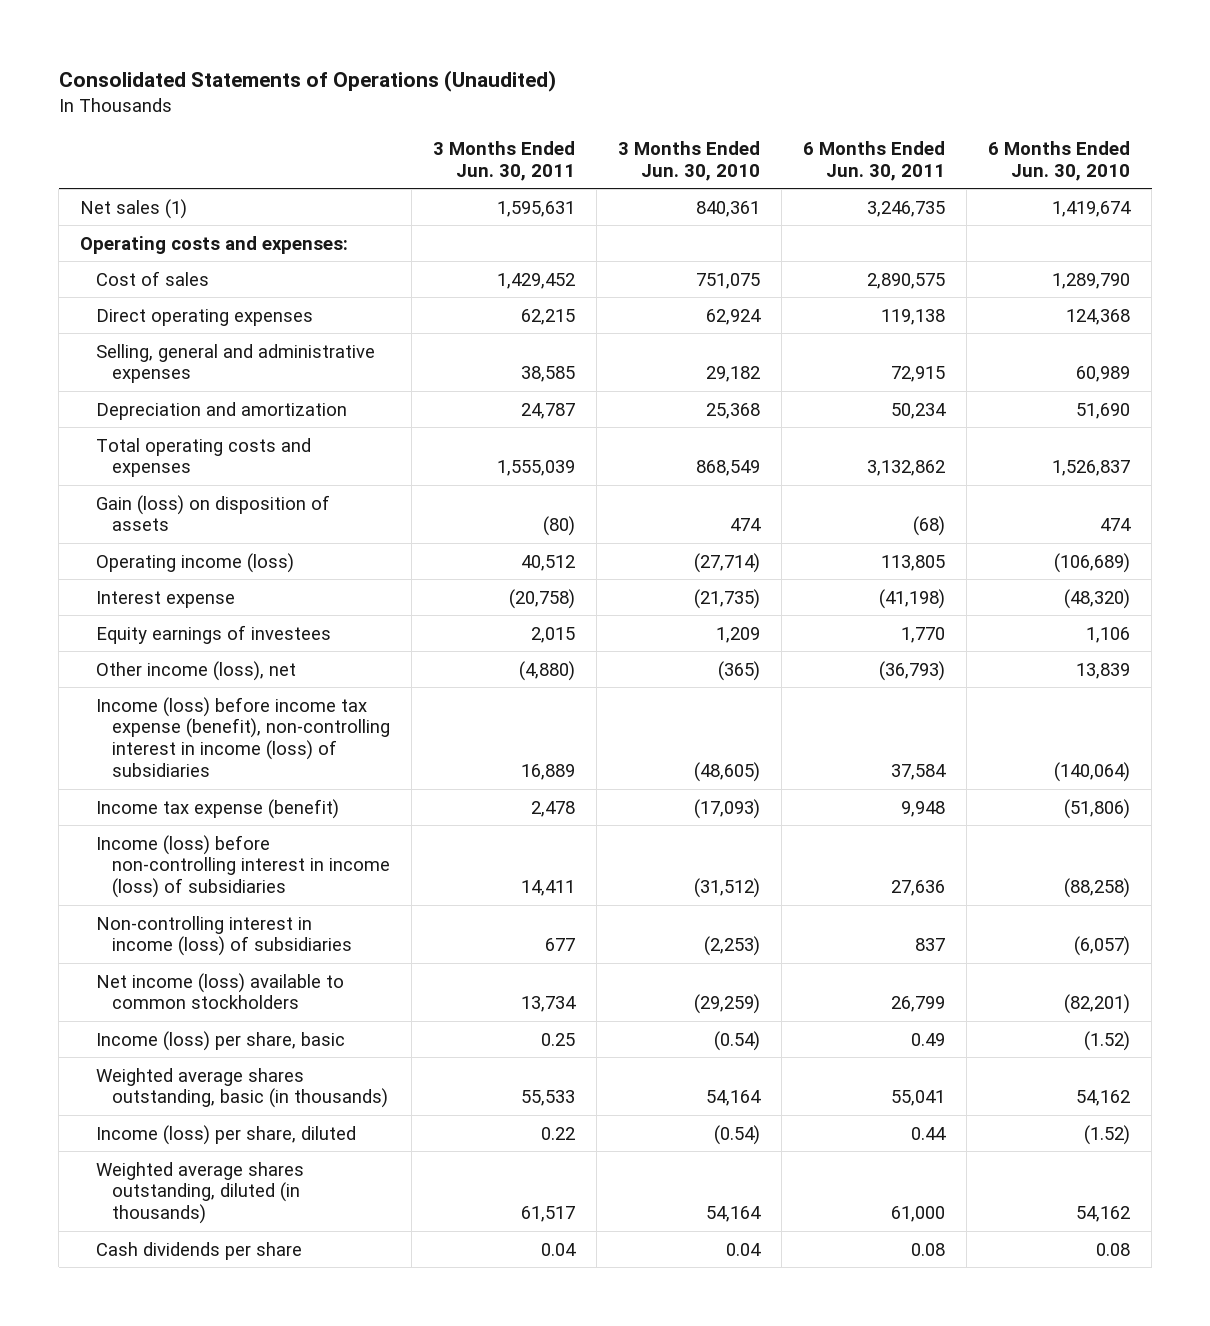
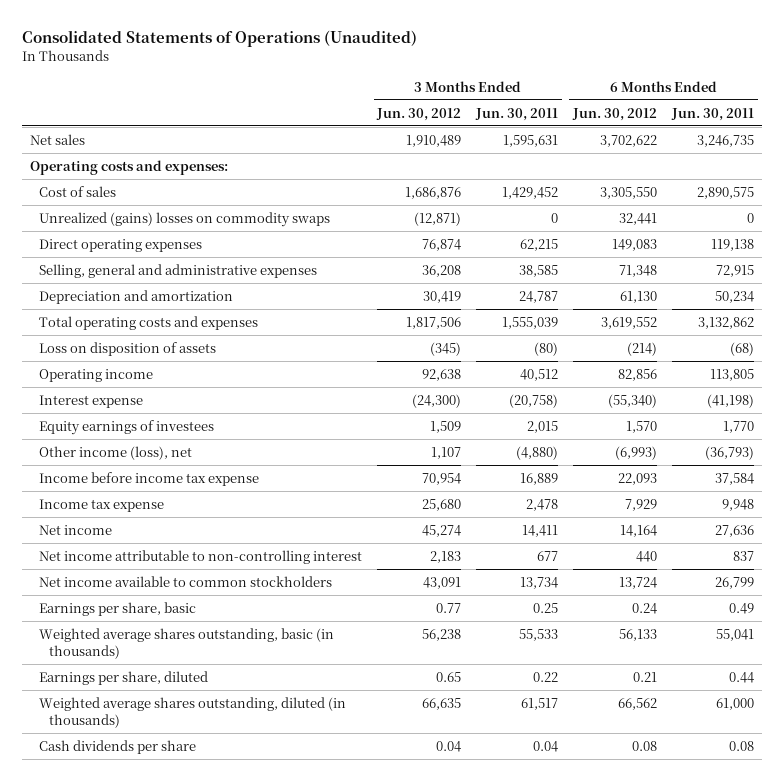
- | 3 Months Ended Jun. 30, 2011 | 3 Months Ended Jun. 30, 2010 | 6 Months Ended Jun. 30, 2011 | 6 Months Ended Jun. 30, 2010
+ | 3 Months Ended Jun. 30, 2012 | 3 Months Ended Jun. 30, 2011 | 6 Months Ended Jun. 30, 2012 | 6 Months Ended Jun. 30, 2011
- Net sales (1) | 1,595,631 | 840,361 | 3,246,735 | 1,419,674
+ Net sales | 1,910,489 | 1,595,631 | 3,702,622 | 3,246,735
+ Unrealized (gains) losses on commodity swaps | (12,871) | 0 | 32,441 | 0
- Gain (loss) on disposition of assets | (80) | 474 | (68) | 474
- Operating income (loss) | 40,512 | (27,714) | 113,805 | (106,689)
+ Loss on disposition of assets | (345) | (80) | (214) | (68)
+ Operating income | 92,638 | 40,512 | 82,856 | 113,805
- Income (loss) before income tax expense (benefit), non-controlling interest in income (loss) of subsidiaries | 16,889 | (48,605) | 37,584 | (140,064)
- Income tax expense (benefit) | 2,478 | (17,093) | 9,948 | (51,806)
- Income (loss) before non-controlling interest in income (loss) of subsidiaries | 14,411 | (31,512) | 27,636 | (88,258)
- Non-controlling interest in income (loss) of subsidiaries | 677 | (2,253) | 837 | (6,057)
- Net income (loss) available to common stockholders | 13,734 | (29,259) | 26,799 | (82,201)
- Income (loss) per share, basic | 0.25 | (0.54) | 0.49 | (1.52)
+ Income before income tax expense | 70,954 | 16,889 | 22,093 | 37,584
+ Income tax expense | 25,680 | 2,478 | 7,929 | 9,948
+ Net income | 45,274 | 14,411 | 14,164 | 27,636
+ Net income attributable to non-controlling interest | 2,183 | 677 | 440 | 837
+ Net income available to common stockholders | 43,091 | 13,734 | 13,724 | 26,799
+ Earnings per share, basic | 0.77 | 0.25 | 0.24 | 0.49
- Income (loss) per share, diluted | 0.22 | (0.54) | 0.44 | (1.52)
+ Earnings per share, diluted | 0.65 | 0.22 | 0.21 | 0.44

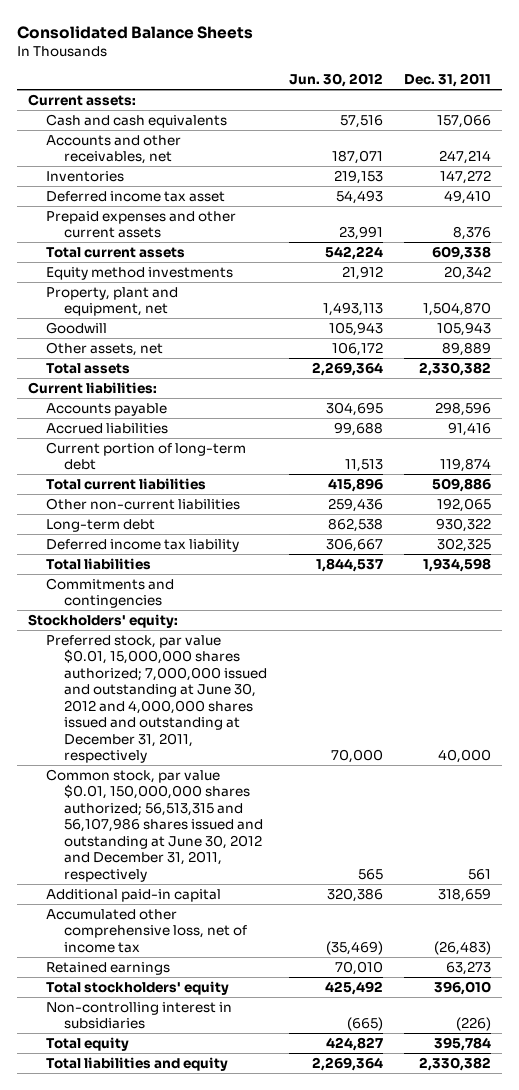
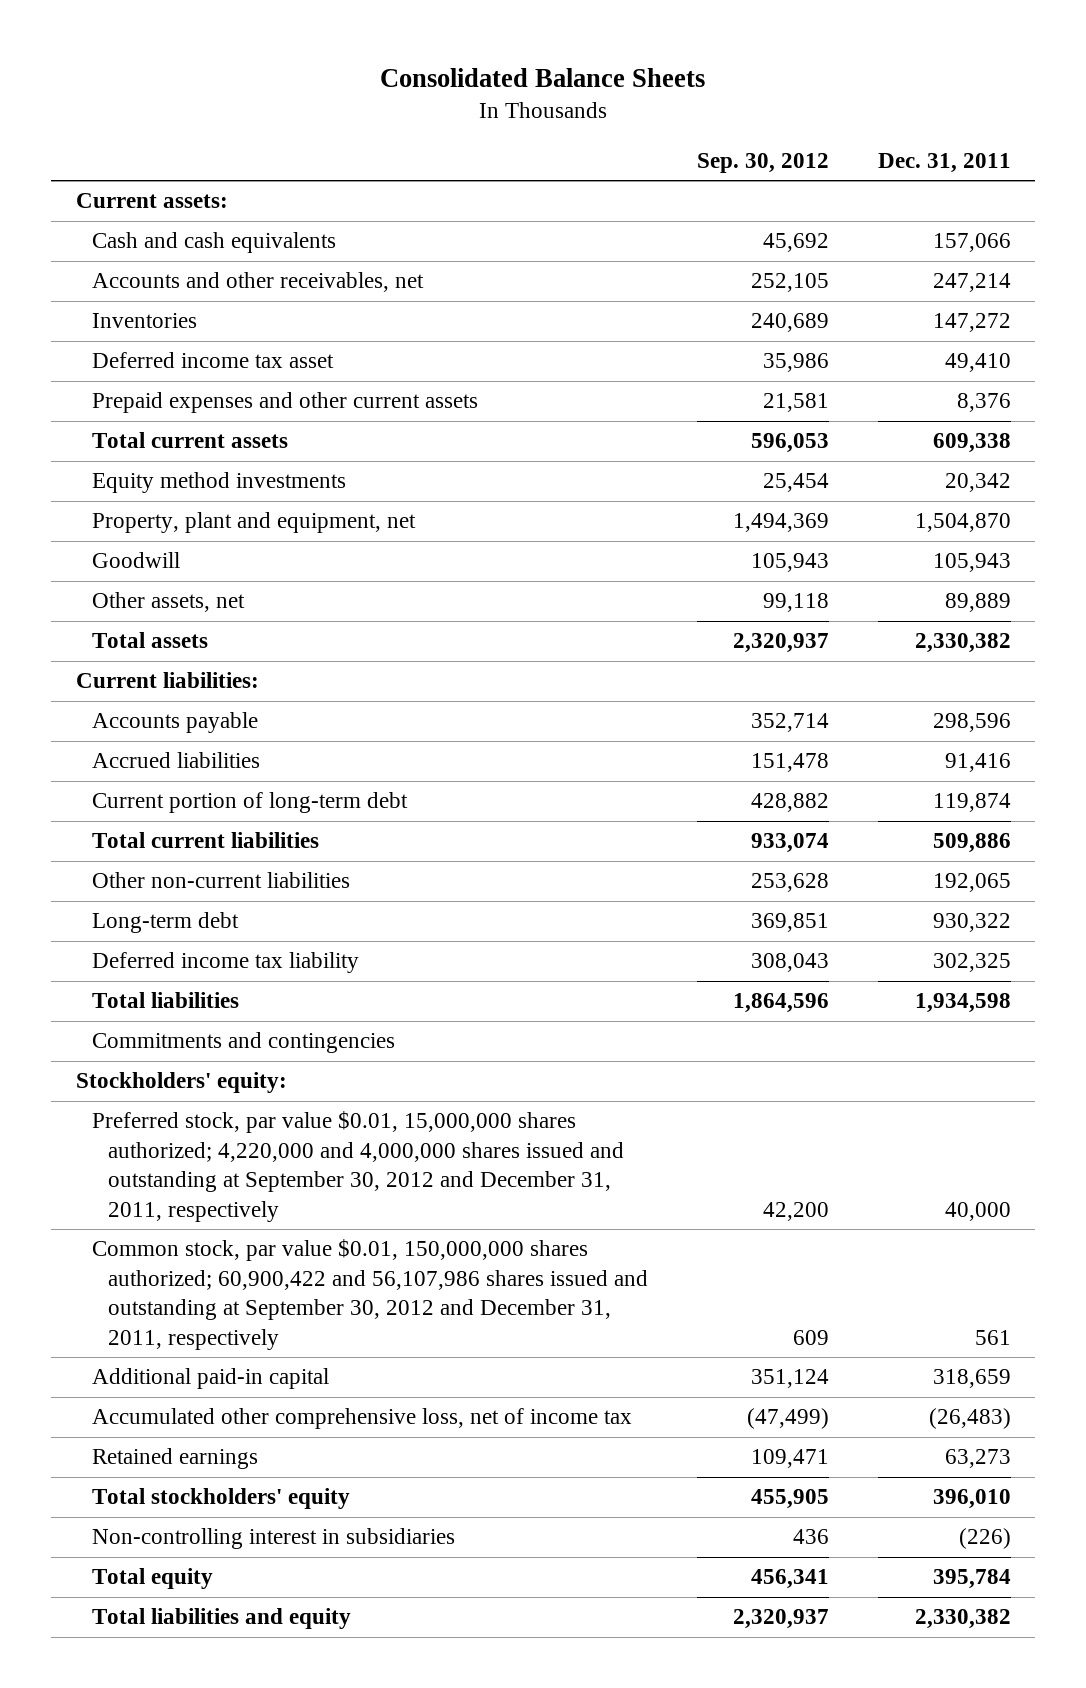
- | Jun. 30, 2012 | Dec. 31, 2011
+ | Sep. 30, 2012 | Dec. 31, 2011
- Preferred stock, par value $0.01, 15,000,000 shares authorized; 7,000,000 issued and outstanding at June 30, 2012 and 4,000,000 shares issued and outstanding at December 31, 2011, respectively | 70,000 | 40,000
- Common stock, par value $0.01, 150,000,000 shares authorized; 56,513,315 and 56,107,986 shares issued and outstanding at June 30, 2012 and December 31, 2011, respectively | 565 | 561
+ Preferred stock, par value $0.01, 15,000,000 shares authorized; 4,220,000 and 4,000,000 shares issued and outstanding at September 30, 2012 and December 31, 2011, respectively | 42,200 | 40,000
+ Common stock, par value $0.01, 150,000,000 shares authorized; 60,900,422 and 56,107,986 shares issued and outstanding at September 30, 2012 and December 31, 2011, respectively | 609 | 561

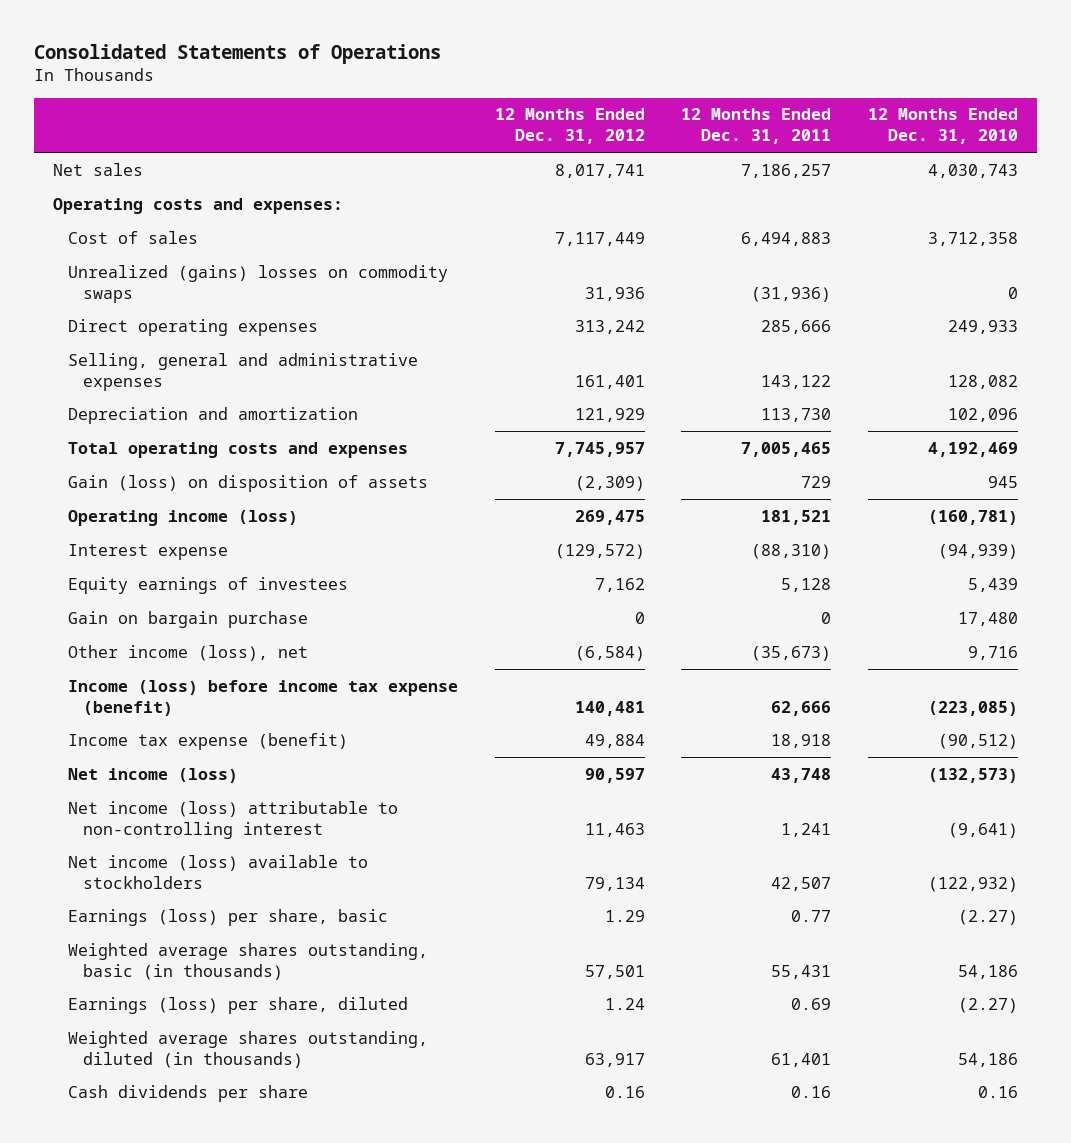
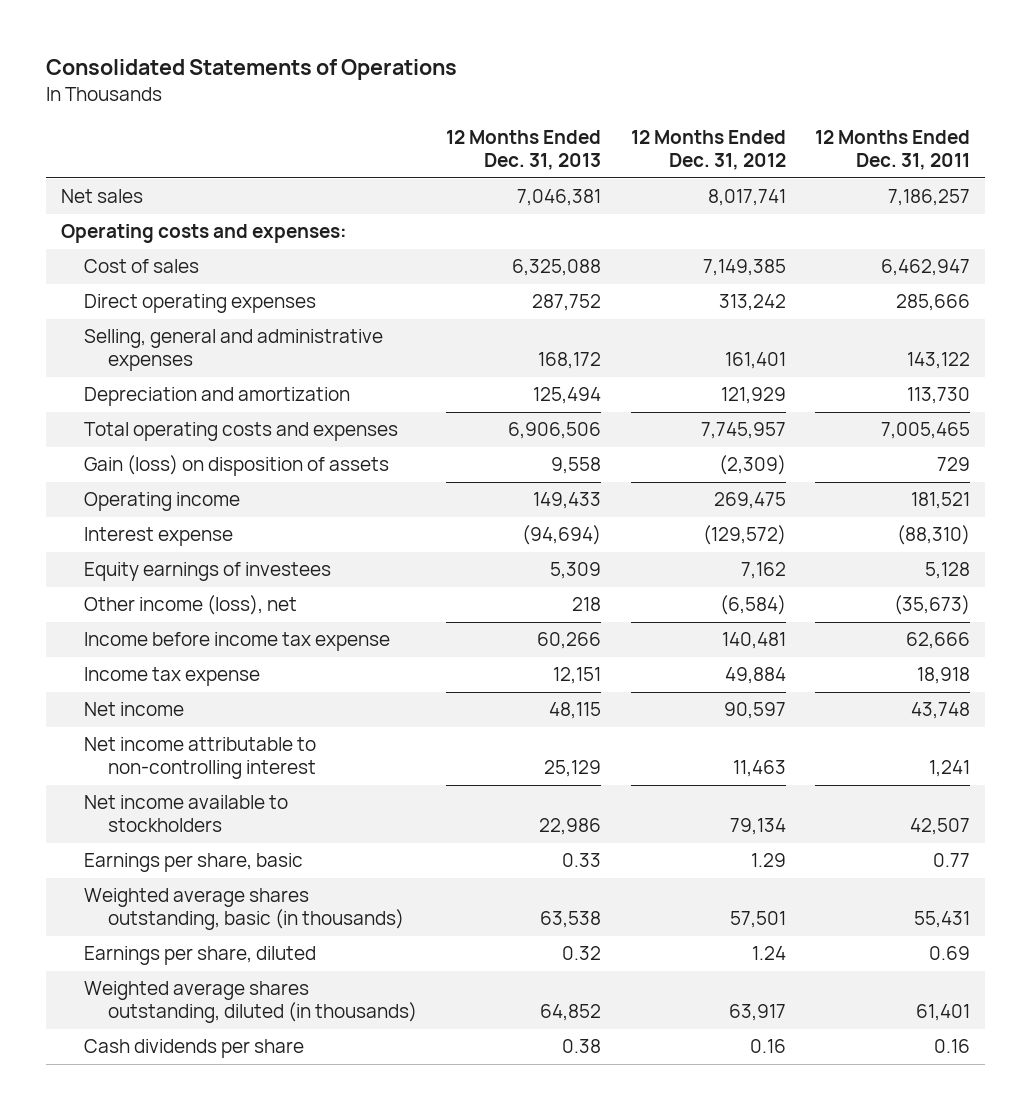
- | 12 Months Ended Dec. 31, 2012 | 12 Months Ended Dec. 31, 2011 | 12 Months Ended Dec. 31, 2010
+ | 12 Months Ended Dec. 31, 2013 | 12 Months Ended Dec. 31, 2012 | 12 Months Ended Dec. 31, 2011
- Cost of sales | 7,117,449 | 6,494,883 | 3,712,358
- Unrealized (gains) losses on commodity swaps | 31,936 | (31,936) | 0
+ Cost of sales | 6,325,088 | 7,149,385 | 6,462,947
- Operating income (loss) | 269,475 | 181,521 | (160,781)
+ Operating income | 149,433 | 269,475 | 181,521
- Gain on bargain purchase | 0 | 0 | 17,480
- Income (loss) before income tax expense (benefit) | 140,481 | 62,666 | (223,085)
- Income tax expense (benefit) | 49,884 | 18,918 | (90,512)
- Net income (loss) | 90,597 | 43,748 | (132,573)
- Net income (loss) attributable to non-controlling interest | 11,463 | 1,241 | (9,641)
- Net income (loss) available to stockholders | 79,134 | 42,507 | (122,932)
- Earnings (loss) per share, basic | 1.29 | 0.77 | (2.27)
+ Income before income tax expense | 60,266 | 140,481 | 62,666
+ Income tax expense | 12,151 | 49,884 | 18,918
+ Net income | 48,115 | 90,597 | 43,748
+ Net income attributable to non-controlling interest | 25,129 | 11,463 | 1,241
+ Net income available to stockholders | 22,986 | 79,134 | 42,507
+ Earnings per share, basic | 0.33 | 1.29 | 0.77
- Earnings (loss) per share, diluted | 1.24 | 0.69 | (2.27)
+ Earnings per share, diluted | 0.32 | 1.24 | 0.69

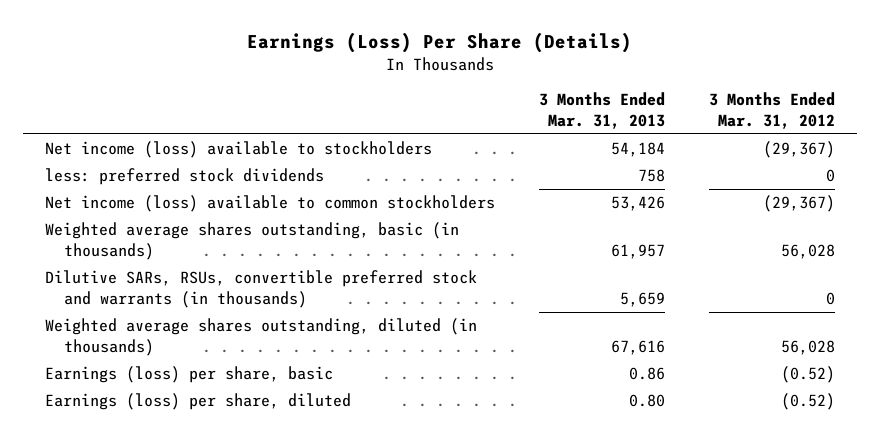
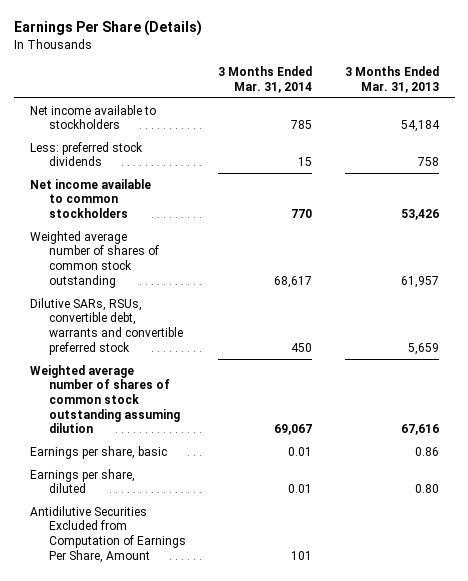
- Earnings (Loss) Per Share (Details)
+ Earnings Per Share (Details)
- | 3 Months Ended Mar. 31, 2013 | 3 Months Ended Mar. 31, 2012
+ | 3 Months Ended Mar. 31, 2014 | 3 Months Ended Mar. 31, 2013
- Net income (loss) available to stockholders | 54,184 | (29,367)
- less: preferred stock dividends | 758 | 0
- Net income (loss) available to common stockholders | 53,426 | (29,367)
- Weighted average shares outstanding, basic (in thousands) | 61,957 | 56,028
- Dilutive SARs, RSUs, convertible preferred stock and warrants (in thousands) | 5,659 | 0
- Weighted average shares outstanding, diluted (in thousands) | 67,616 | 56,028
- Earnings (loss) per share, basic | 0.86 | (0.52)
- Earnings (loss) per share, diluted | 0.80 | (0.52)
+ Net income available to stockholders | 785 | 54,184
+ Less: preferred stock dividends | 15 | 758
+ Net income available to common stockholders | 770 | 53,426
+ Weighted average number of shares of common stock outstanding | 68,617 | 61,957
+ Dilutive SARs, RSUs, convertible debt, warrants and convertible preferred stock | 450 | 5,659
+ Weighted average number of shares of common stock outstanding assuming dilution | 69,067 | 67,616
+ Earnings per share, basic | 0.01 | 0.86
+ Earnings per share, diluted | 0.01 | 0.80
+ Antidilutive Securities Excluded from Computation of Earnings Per Share, Amount | 101 |

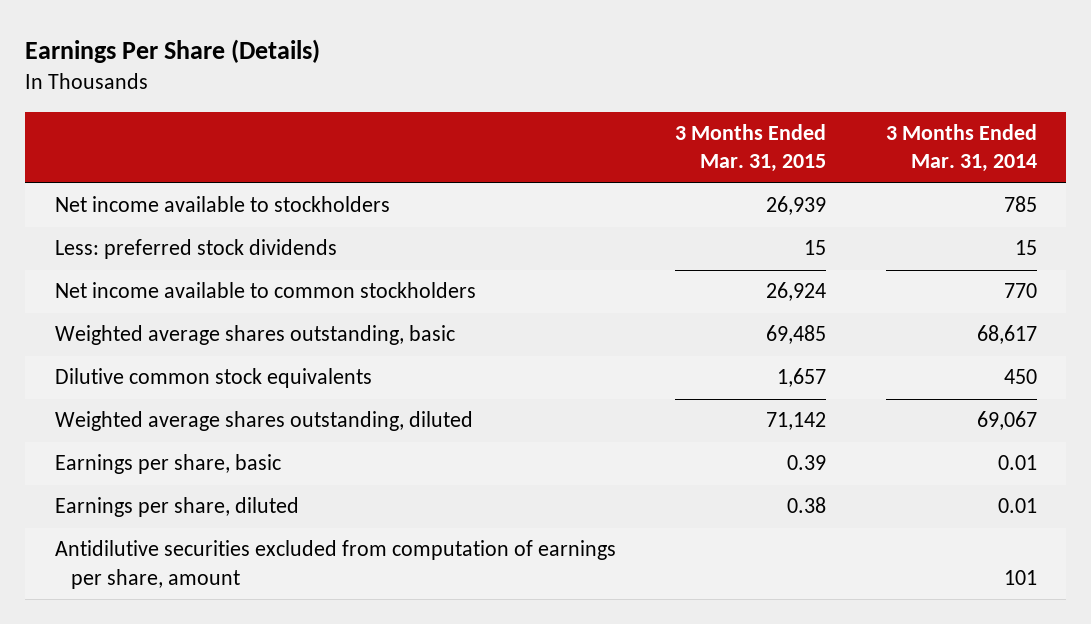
- | 3 Months Ended Mar. 31, 2014 | 3 Months Ended Mar. 31, 2013
+ | 3 Months Ended Mar. 31, 2015 | 3 Months Ended Mar. 31, 2014
- Weighted average number of shares of common stock outstanding | 68,617 | 61,957
- Dilutive SARs, RSUs, convertible debt, warrants and convertible preferred stock | 450 | 5,659
- Weighted average number of shares of common stock outstanding assuming dilution | 69,067 | 67,616
+ Weighted average shares outstanding, basic | 69,485 | 68,617
+ Dilutive common stock equivalents | 1,657 | 450
+ Weighted average shares outstanding, diluted | 71,142 | 69,067
- Antidilutive Securities Excluded from Computation of Earnings Per Share, Amount | 101 |
+ Antidilutive securities excluded from computation of earnings per share, amount | | 101

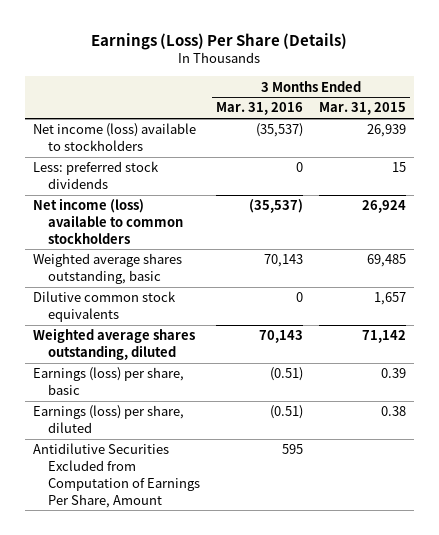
- Earnings Per Share (Details)
+ Earnings (Loss) Per Share (Details)
- | 3 Months Ended Mar. 31, 2015 | 3 Months Ended Mar. 31, 2014
+ | 3 Months Ended Mar. 31, 2016 | 3 Months Ended Mar. 31, 2015
- Net income available to stockholders | 26,939 | 785
+ Net income (loss) available to stockholders | (35,537) | 26,939
- Net income available to common stockholders | 26,924 | 770
+ Net income (loss) available to common stockholders | (35,537) | 26,924
- Earnings per share, basic | 0.39 | 0.01
- Earnings per share, diluted | 0.38 | 0.01
- Antidilutive securities excluded from computation of earnings per share, amount | | 101
+ Earnings (loss) per share, basic | (0.51) | 0.39
+ Earnings (loss) per share, diluted | (0.51) | 0.38
+ Antidilutive Securities Excluded from Computation of Earnings Per Share, Amount | 595 |

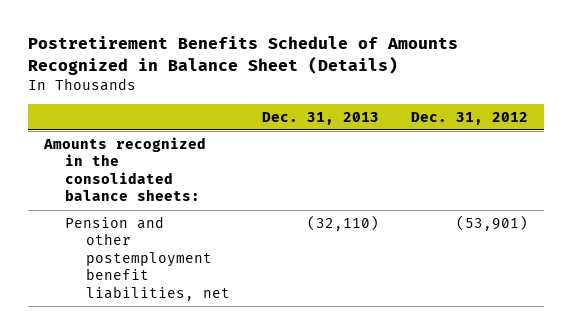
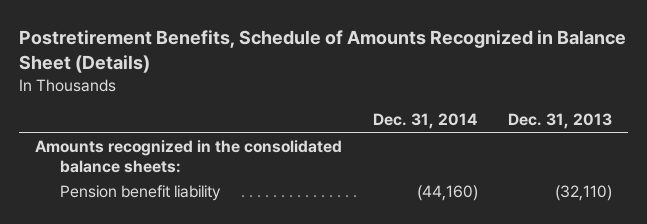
- Postretirement Benefits Schedule of Amounts Recognized in Balance Sheet (Details)
+ Postretirement Benefits, Schedule of Amounts Recognized in Balance Sheet (Details)
- | Dec. 31, 2013 | Dec. 31, 2012
+ | Dec. 31, 2014 | Dec. 31, 2013
- Pension and other postemployment benefit liabilities, net | (32,110) | (53,901)
+ Pension benefit liability | (44,160) | (32,110)

